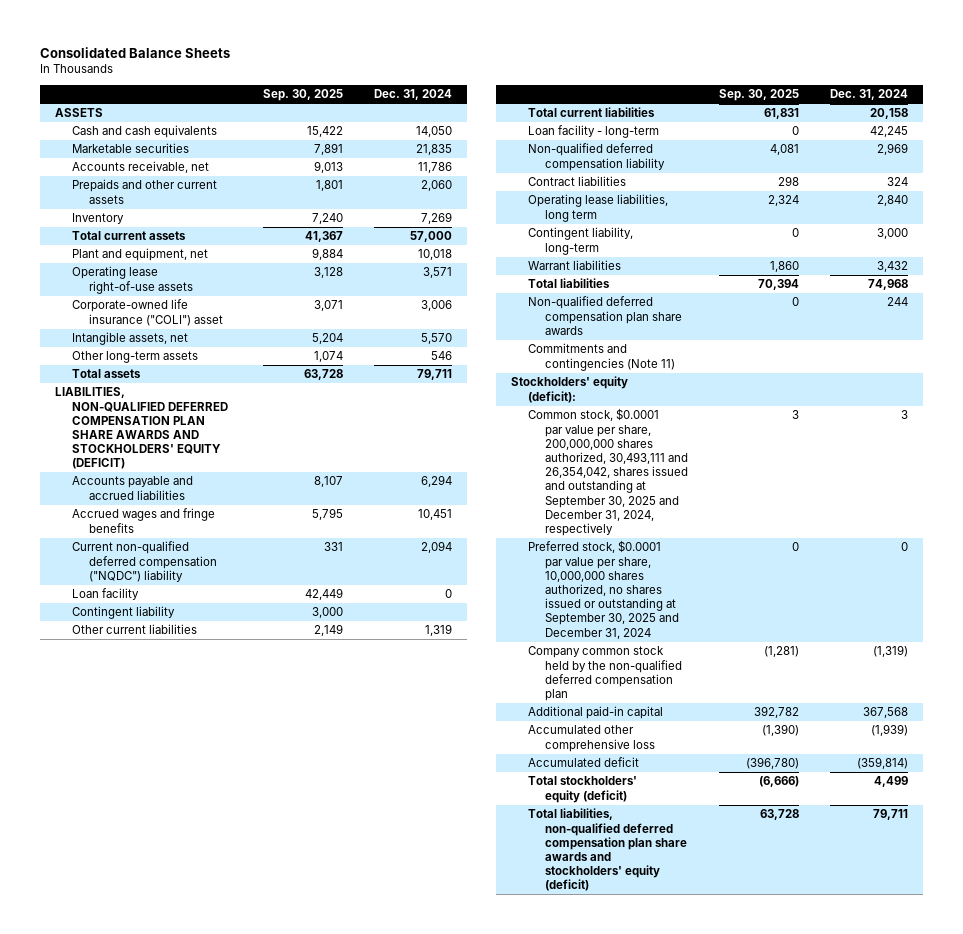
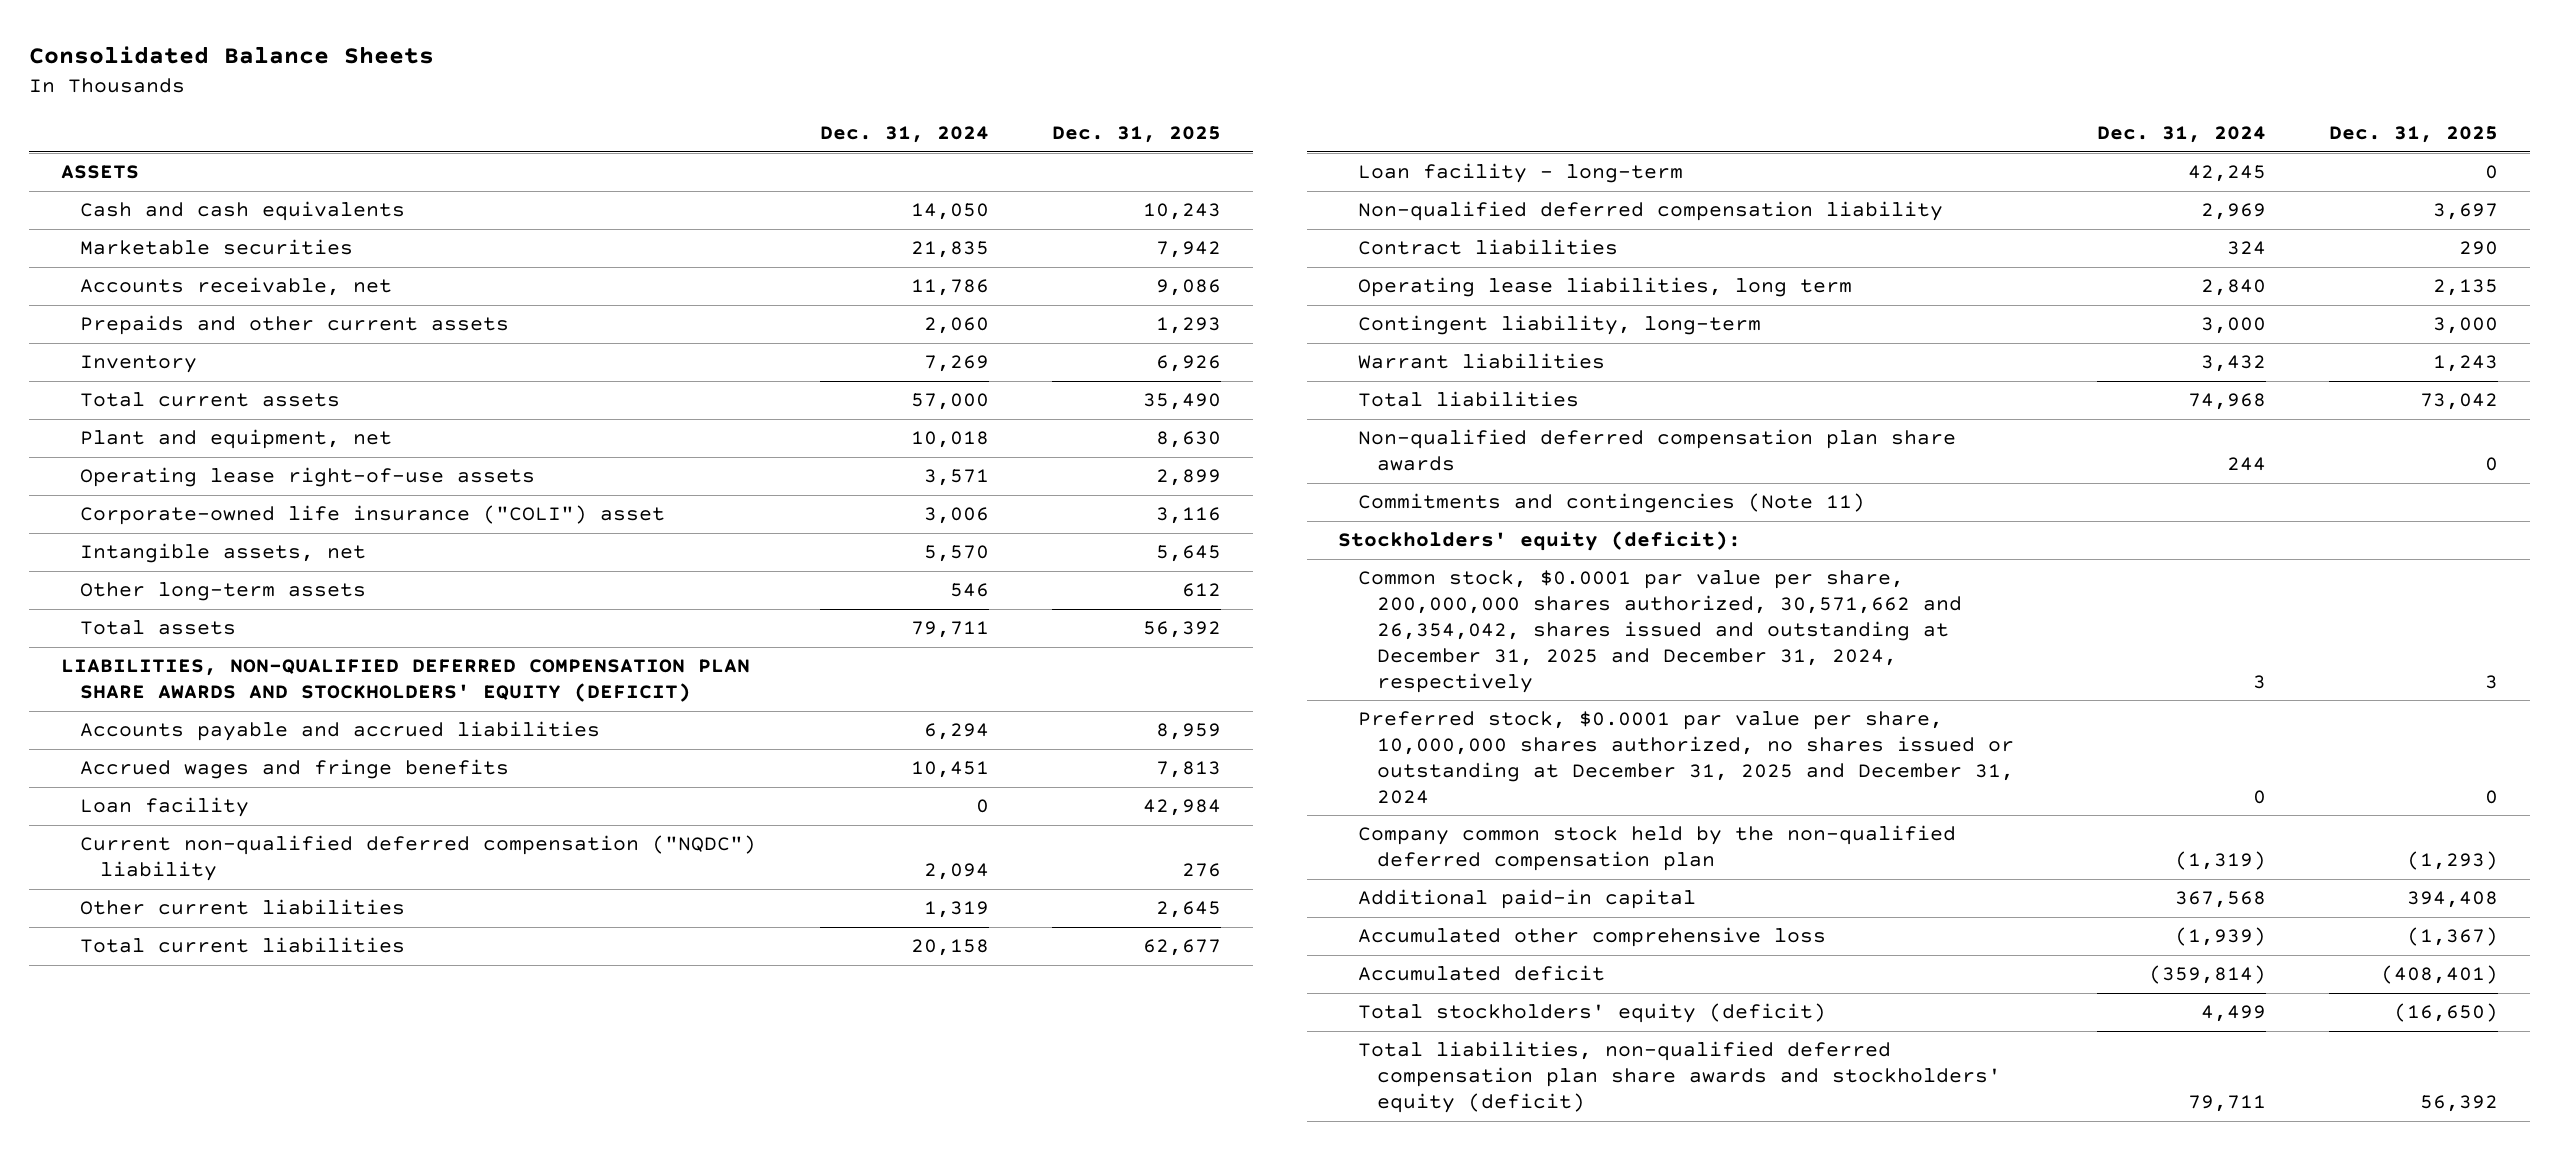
- | Sep. 30, 2025 | Dec. 31, 2024
+ | Dec. 31, 2024 | Dec. 31, 2025
- Contingent liability | 3,000 |
moved down: Current non-qualified deferred compensation ("NQDC") liability | 2,094 | 276
- Common stock, $0.0001 par value per share, 200,000,000 shares authorized, 30,493,111 and 26,354,042, shares issued and outstanding at September 30, 2025 and December 31, 2024, respectively | 3 | 3
- Preferred stock, $0.0001 par value per share, 10,000,000 shares authorized, no shares issued or outstanding at September 30, 2025 and December 31, 2024 | 0 | 0
+ Common stock, $0.0001 par value per share, 200,000,000 shares authorized, 30,571,662 and 26,354,042, shares issued and outstanding at December 31, 2025 and December 31, 2024, respectively | 3 | 3
+ Preferred stock, $0.0001 par value per share, 10,000,000 shares authorized, no shares issued or outstanding at December 31, 2025 and December 31, 2024 | 0 | 0

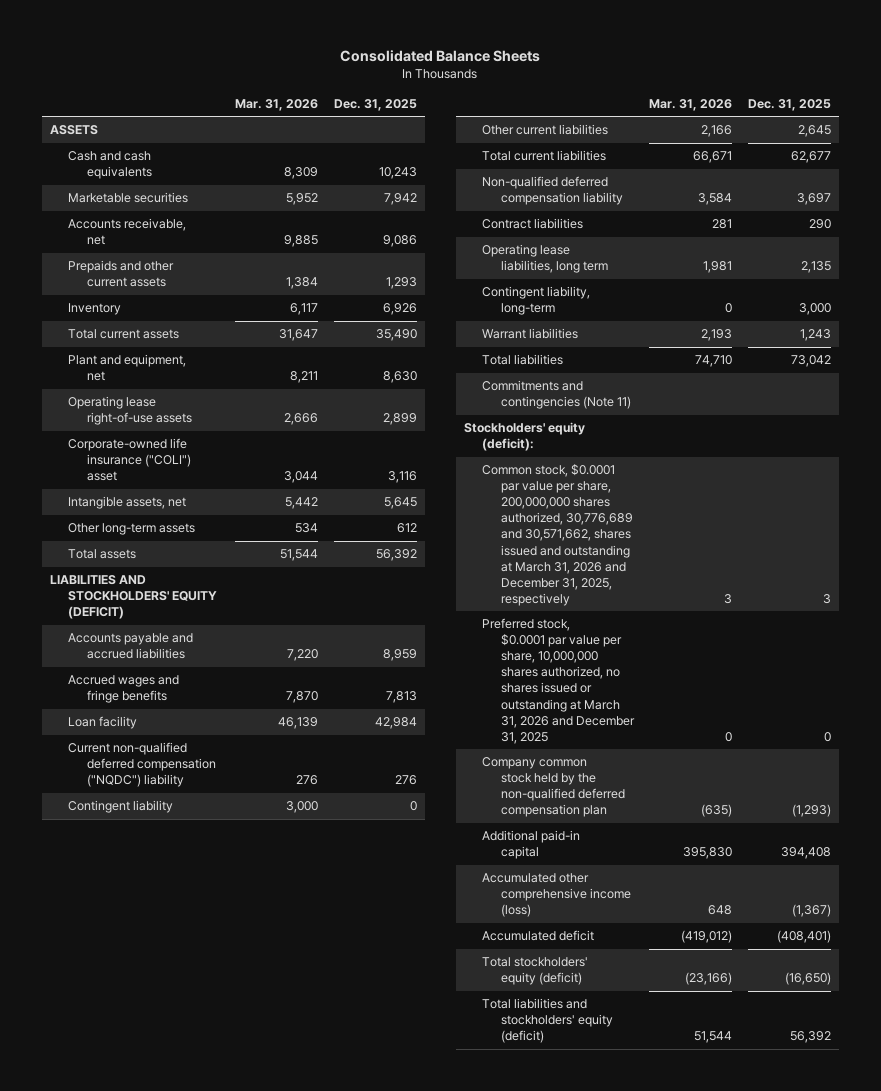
- | Dec. 31, 2024 | Dec. 31, 2025
+ | Mar. 31, 2026 | Dec. 31, 2025
- LIABILITIES, NON-QUALIFIED DEFERRED COMPENSATION PLAN SHARE AWARDS AND STOCKHOLDERS' EQUITY (DEFICIT)
+ LIABILITIES AND STOCKHOLDERS' EQUITY (DEFICIT)
+ Contingent liability | 3,000 | 0
- Loan facility - long-term | 42,245 | 0
- Non-qualified deferred compensation plan share awards | 244 | 0
- Common stock, $0.0001 par value per share, 200,000,000 shares authorized, 30,571,662 and 26,354,042, shares issued and outstanding at December 31, 2025 and December 31, 2024, respectively | 3 | 3
- Preferred stock, $0.0001 par value per share, 10,000,000 shares authorized, no shares issued or outstanding at December 31, 2025 and December 31, 2024 | 0 | 0
+ Common stock, $0.0001 par value per share, 200,000,000 shares authorized, 30,776,689 and 30,571,662, shares issued and outstanding at March 31, 2026 and December 31, 2025, respectively | 3 | 3
+ Preferred stock, $0.0001 par value per share, 10,000,000 shares authorized, no shares issued or outstanding at March 31, 2026 and December 31, 2025 | 0 | 0
- Accumulated other comprehensive loss | (1,939) | (1,367)
+ Accumulated other comprehensive income (loss) | 648 | (1,367)
- Total liabilities, non-qualified deferred compensation plan share awards and stockholders' equity (deficit) | 79,711 | 56,392
+ Total liabilities and stockholders' equity (deficit) | 51,544 | 56,392

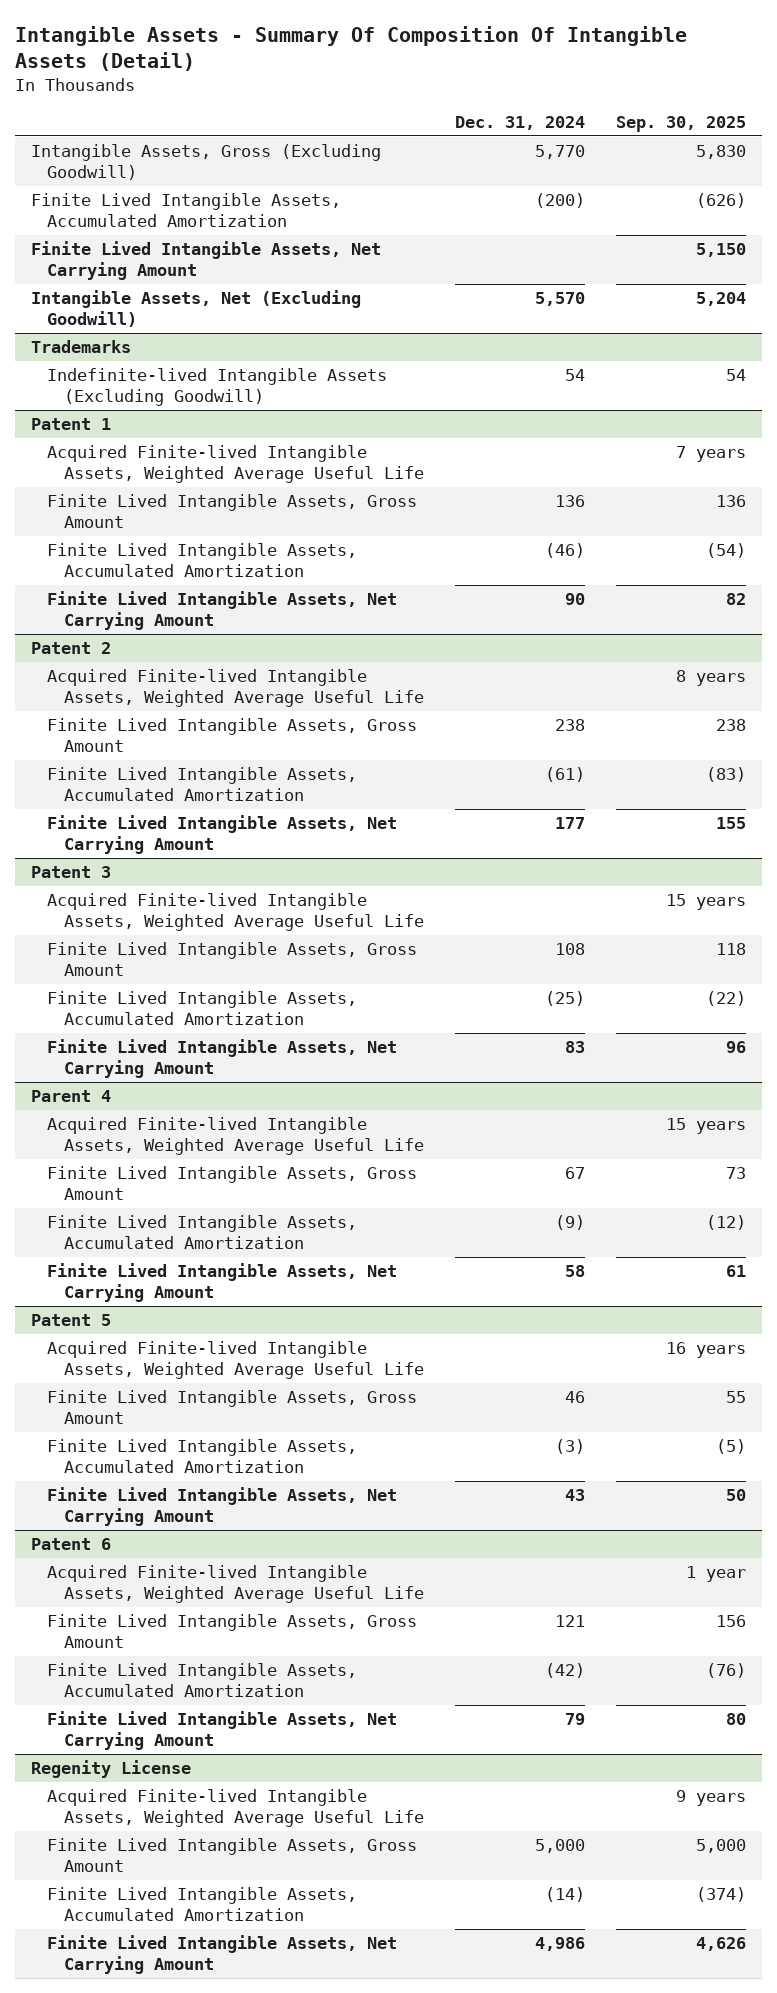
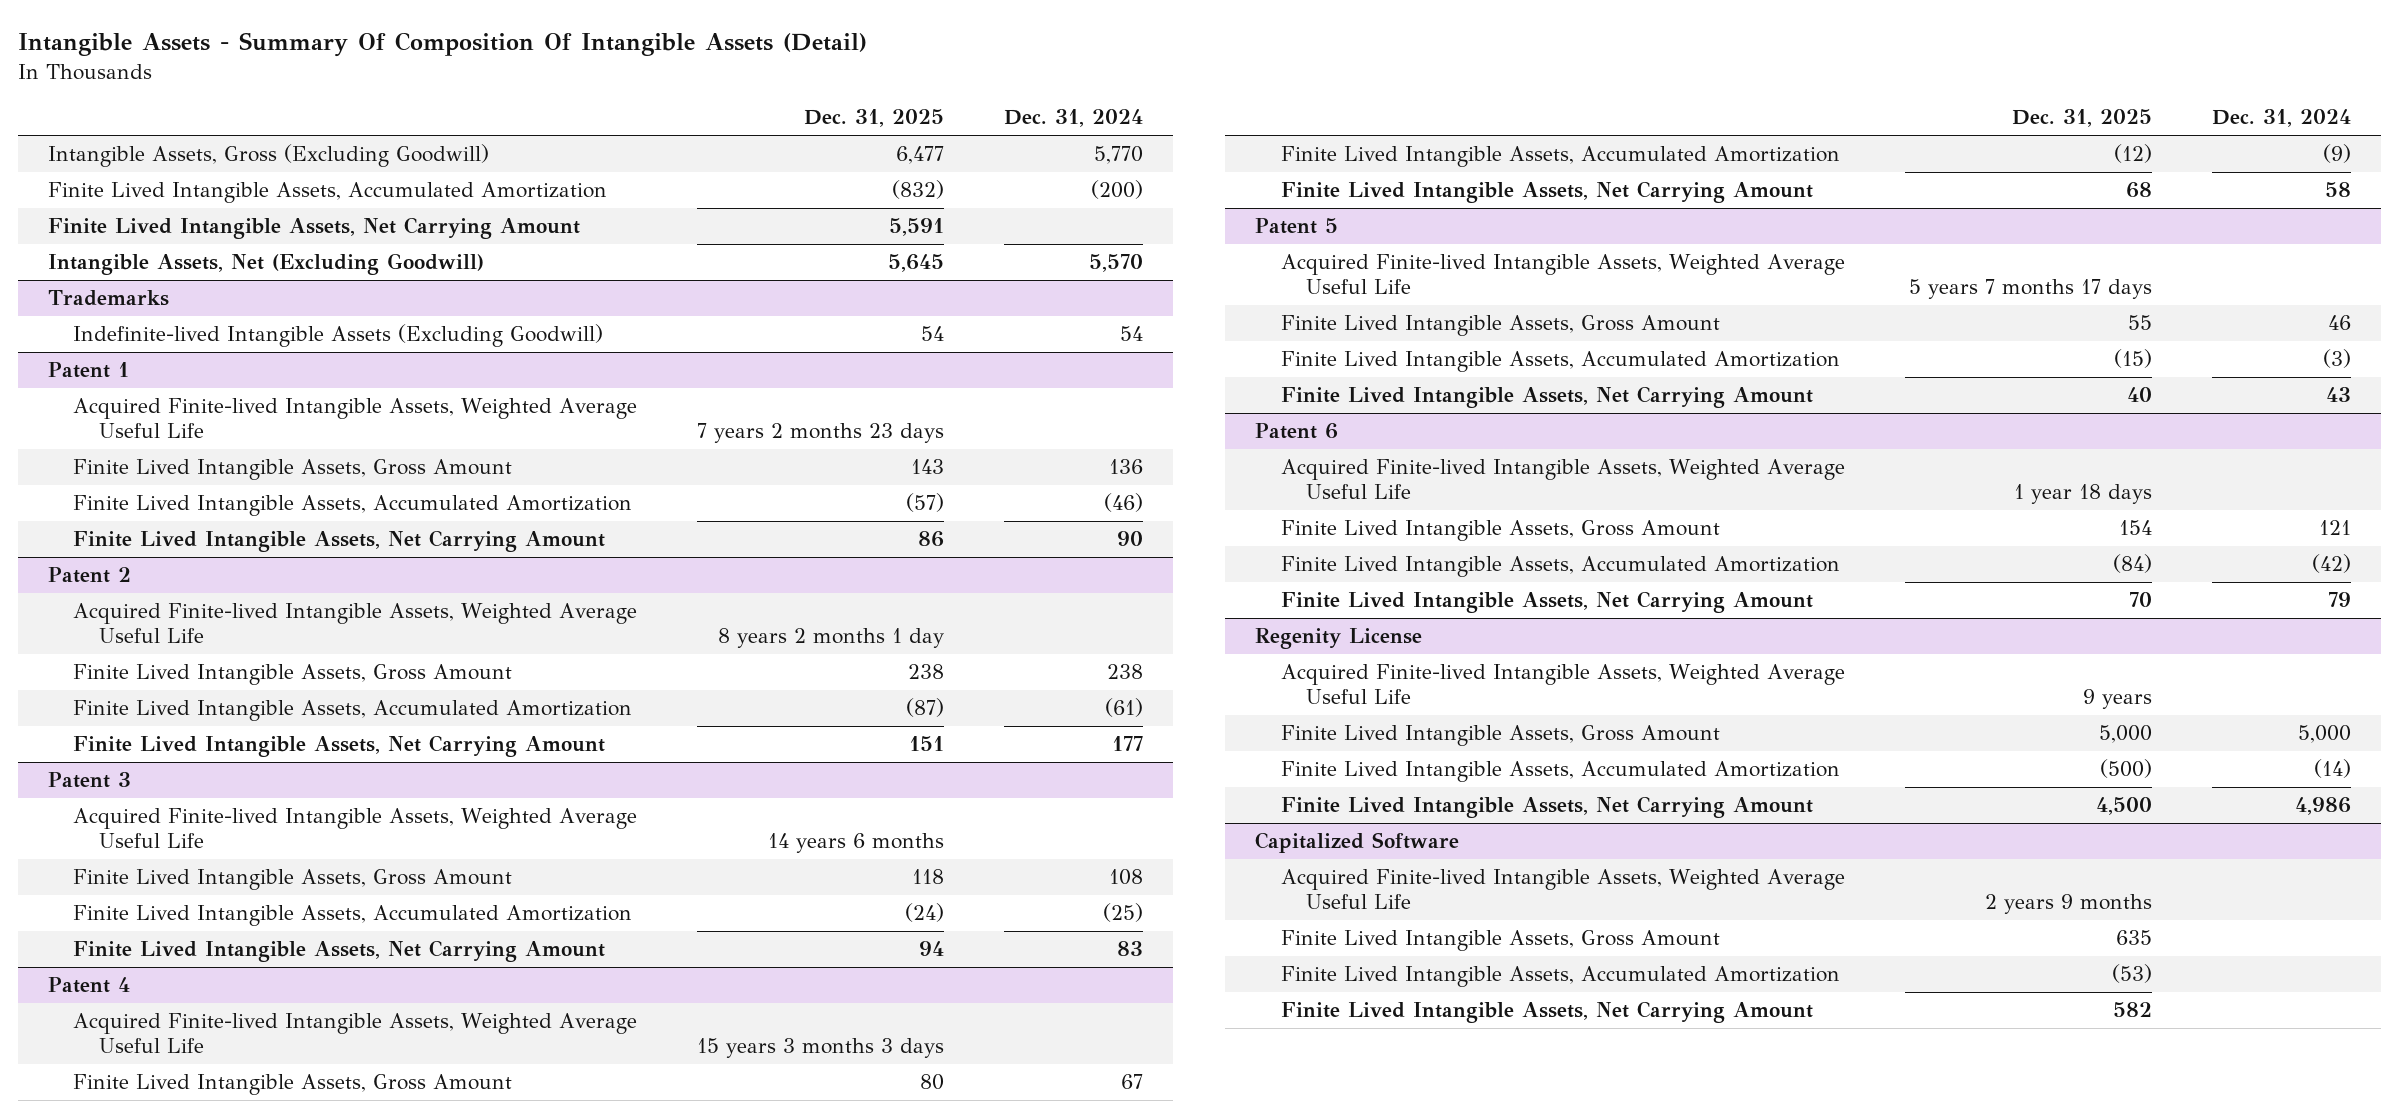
- | Dec. 31, 2024 | Sep. 30, 2025
+ | Dec. 31, 2025 | Dec. 31, 2024
- Parent 4
+ Patent 4
+ Capitalized Software
+ Acquired Finite-lived Intangible Assets, Weighted Average Useful Life | 2 years 9 months |
+ Finite Lived Intangible Assets, Gross Amount | 635 |
+ Finite Lived Intangible Assets, Accumulated Amortization | (53) |
+ Finite Lived Intangible Assets, Net Carrying Amount | 582 |

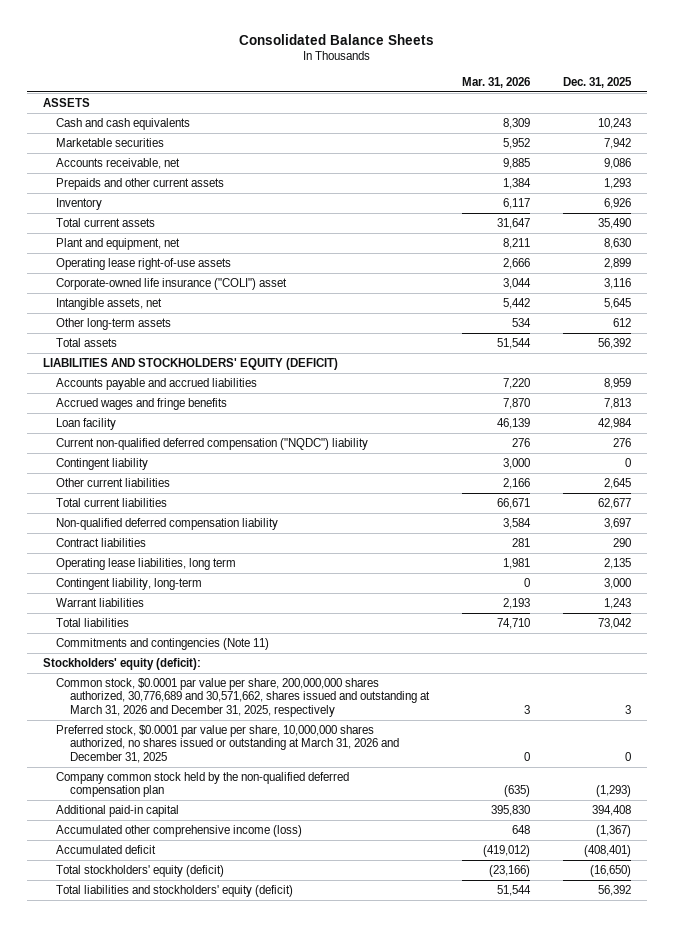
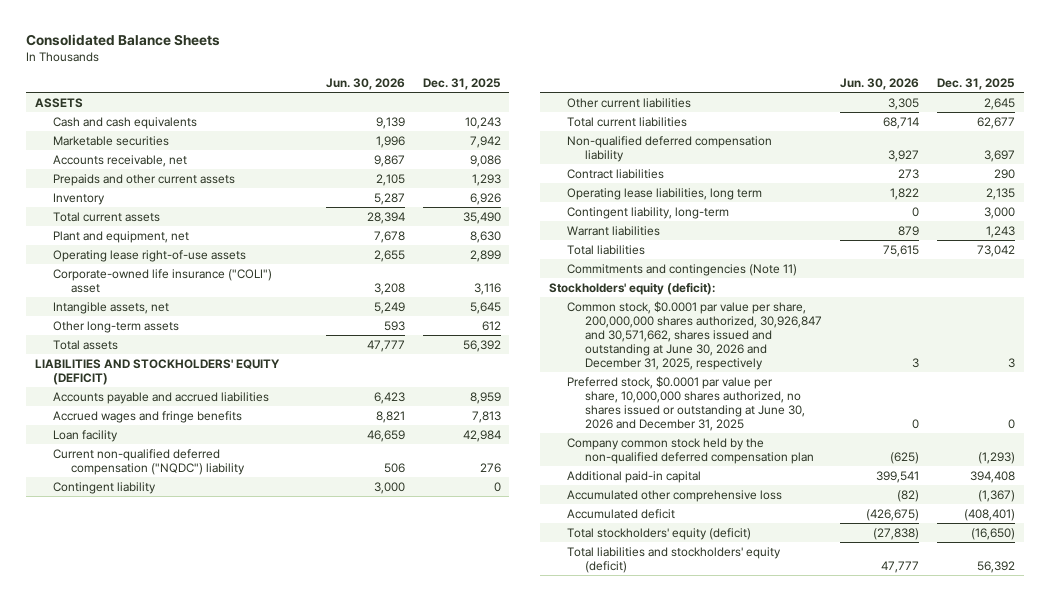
- | Mar. 31, 2026 | Dec. 31, 2025
+ | Jun. 30, 2026 | Dec. 31, 2025
- Common stock, $0.0001 par value per share, 200,000,000 shares authorized, 30,776,689 and 30,571,662, shares issued and outstanding at March 31, 2026 and December 31, 2025, respectively | 3 | 3
- Preferred stock, $0.0001 par value per share, 10,000,000 shares authorized, no shares issued or outstanding at March 31, 2026 and December 31, 2025 | 0 | 0
+ Common stock, $0.0001 par value per share, 200,000,000 shares authorized, 30,926,847 and 30,571,662, shares issued and outstanding at June 30, 2026 and December 31, 2025, respectively | 3 | 3
+ Preferred stock, $0.0001 par value per share, 10,000,000 shares authorized, no shares issued or outstanding at June 30, 2026 and December 31, 2025 | 0 | 0
- Accumulated other comprehensive income (loss) | 648 | (1,367)
+ Accumulated other comprehensive loss | (82) | (1,367)

